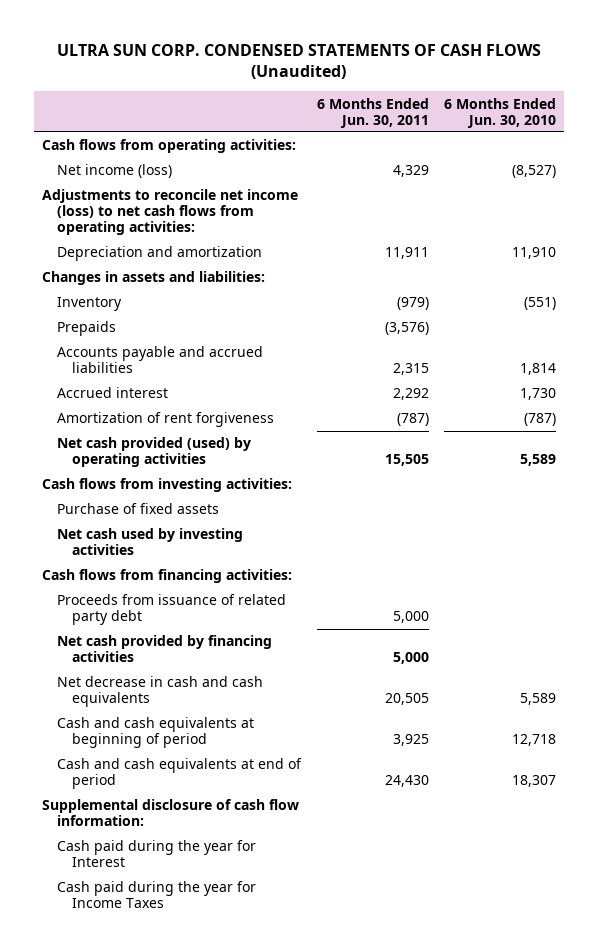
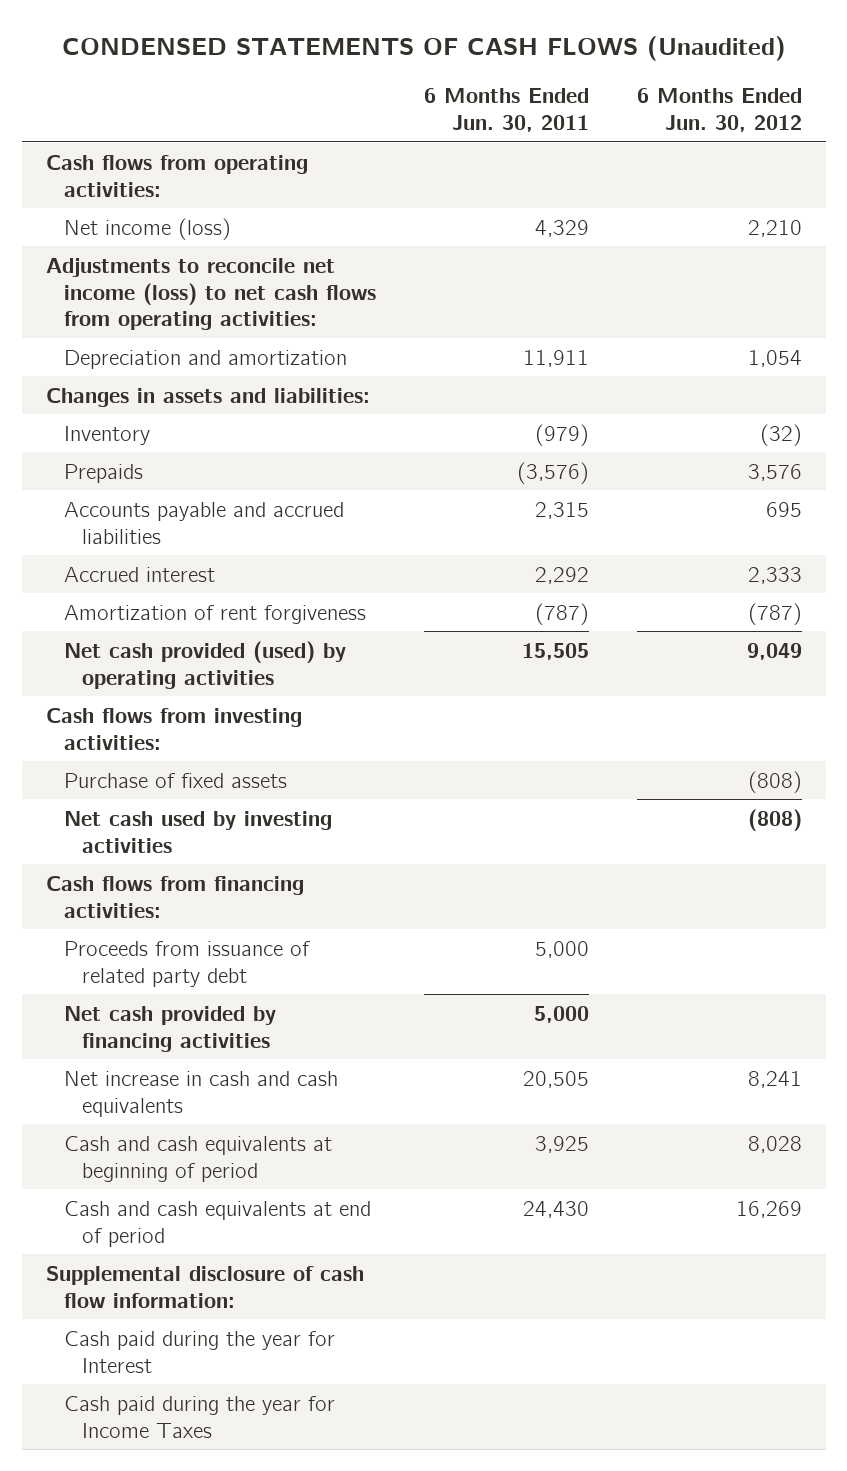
- ULTRA SUN CORP. CONDENSED STATEMENTS OF CASH FLOWS (Unaudited)
+ CONDENSED STATEMENTS OF CASH FLOWS (Unaudited)
- | 6 Months Ended Jun. 30, 2011 | 6 Months Ended Jun. 30, 2010
+ | 6 Months Ended Jun. 30, 2011 | 6 Months Ended Jun. 30, 2012
- Net decrease in cash and cash equivalents | 20,505 | 5,589
+ Net increase in cash and cash equivalents | 20,505 | 8,241

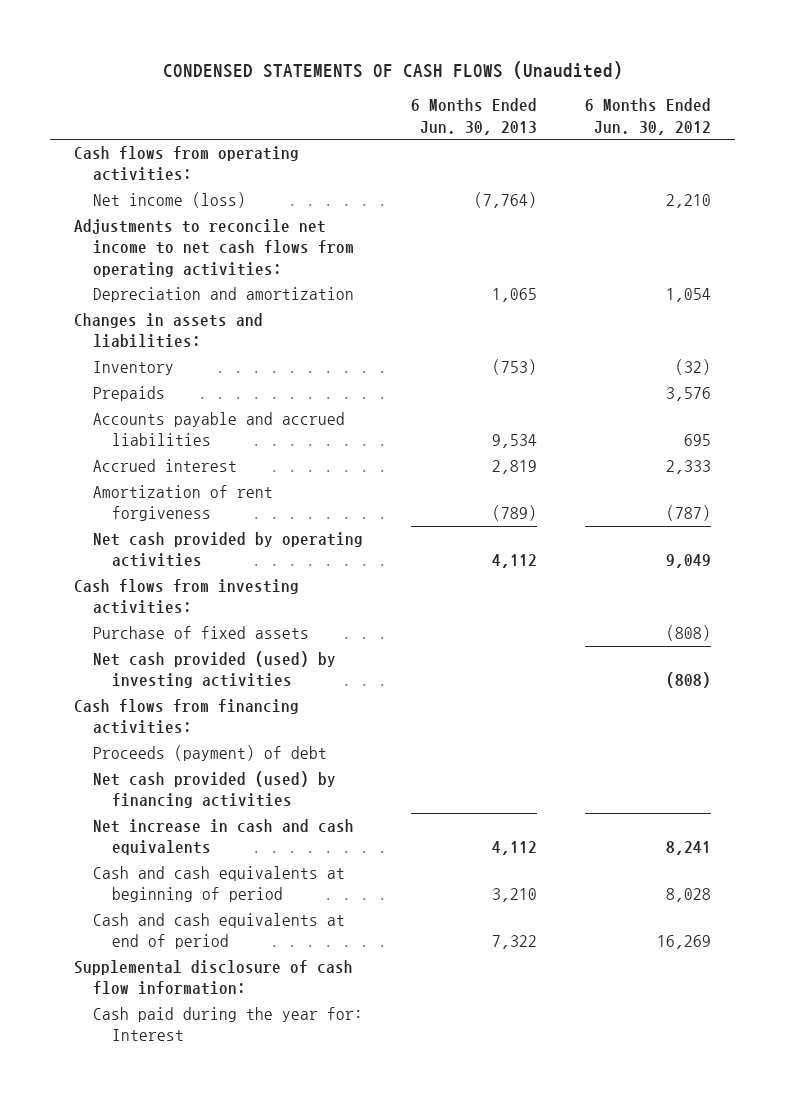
- | 6 Months Ended Jun. 30, 2011 | 6 Months Ended Jun. 30, 2012
+ | 6 Months Ended Jun. 30, 2013 | 6 Months Ended Jun. 30, 2012
- Adjustments to reconcile net income (loss) to net cash flows from operating activities:
+ Adjustments to reconcile net income to net cash flows from operating activities:
- Net cash provided (used) by operating activities | 15,505 | 9,049
+ Net cash provided by operating activities | 4,112 | 9,049
- Net cash used by investing activities | | (808)
+ Net cash provided (used) by investing activities | | (808)
- Proceeds from issuance of related party debt | 5,000 |
- Net cash provided by financing activities | 5,000 |
+ Proceeds (payment) of debt
+ Net cash provided (used) by financing activities
- Cash paid during the year for Interest
- Cash paid during the year for Income Taxes
+ Cash paid during the year for: Interest

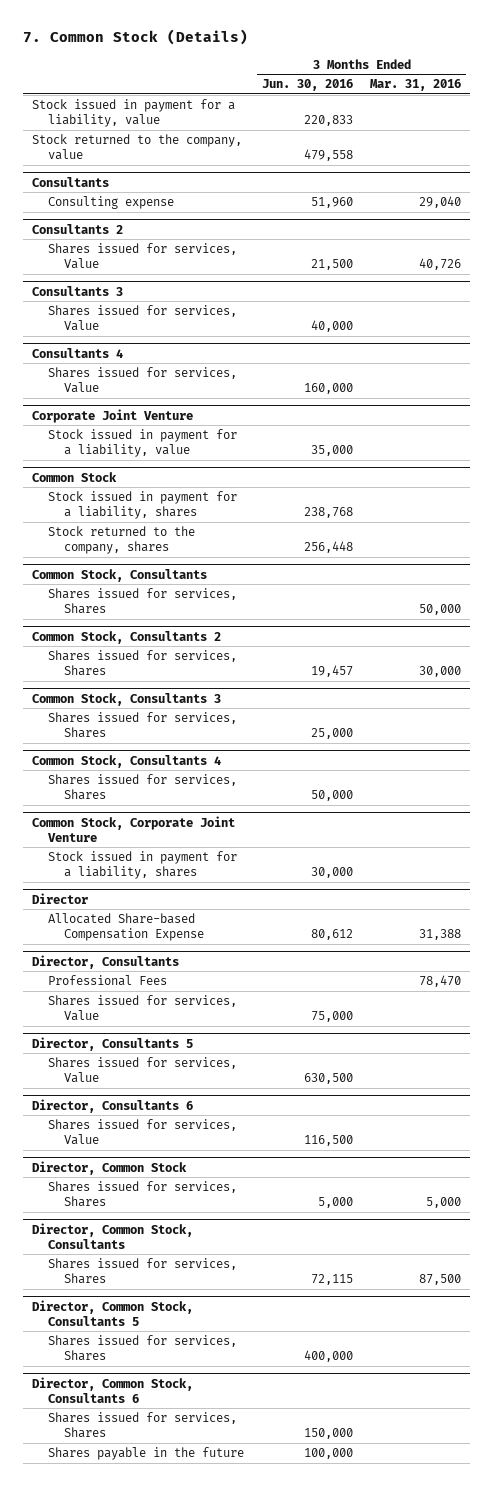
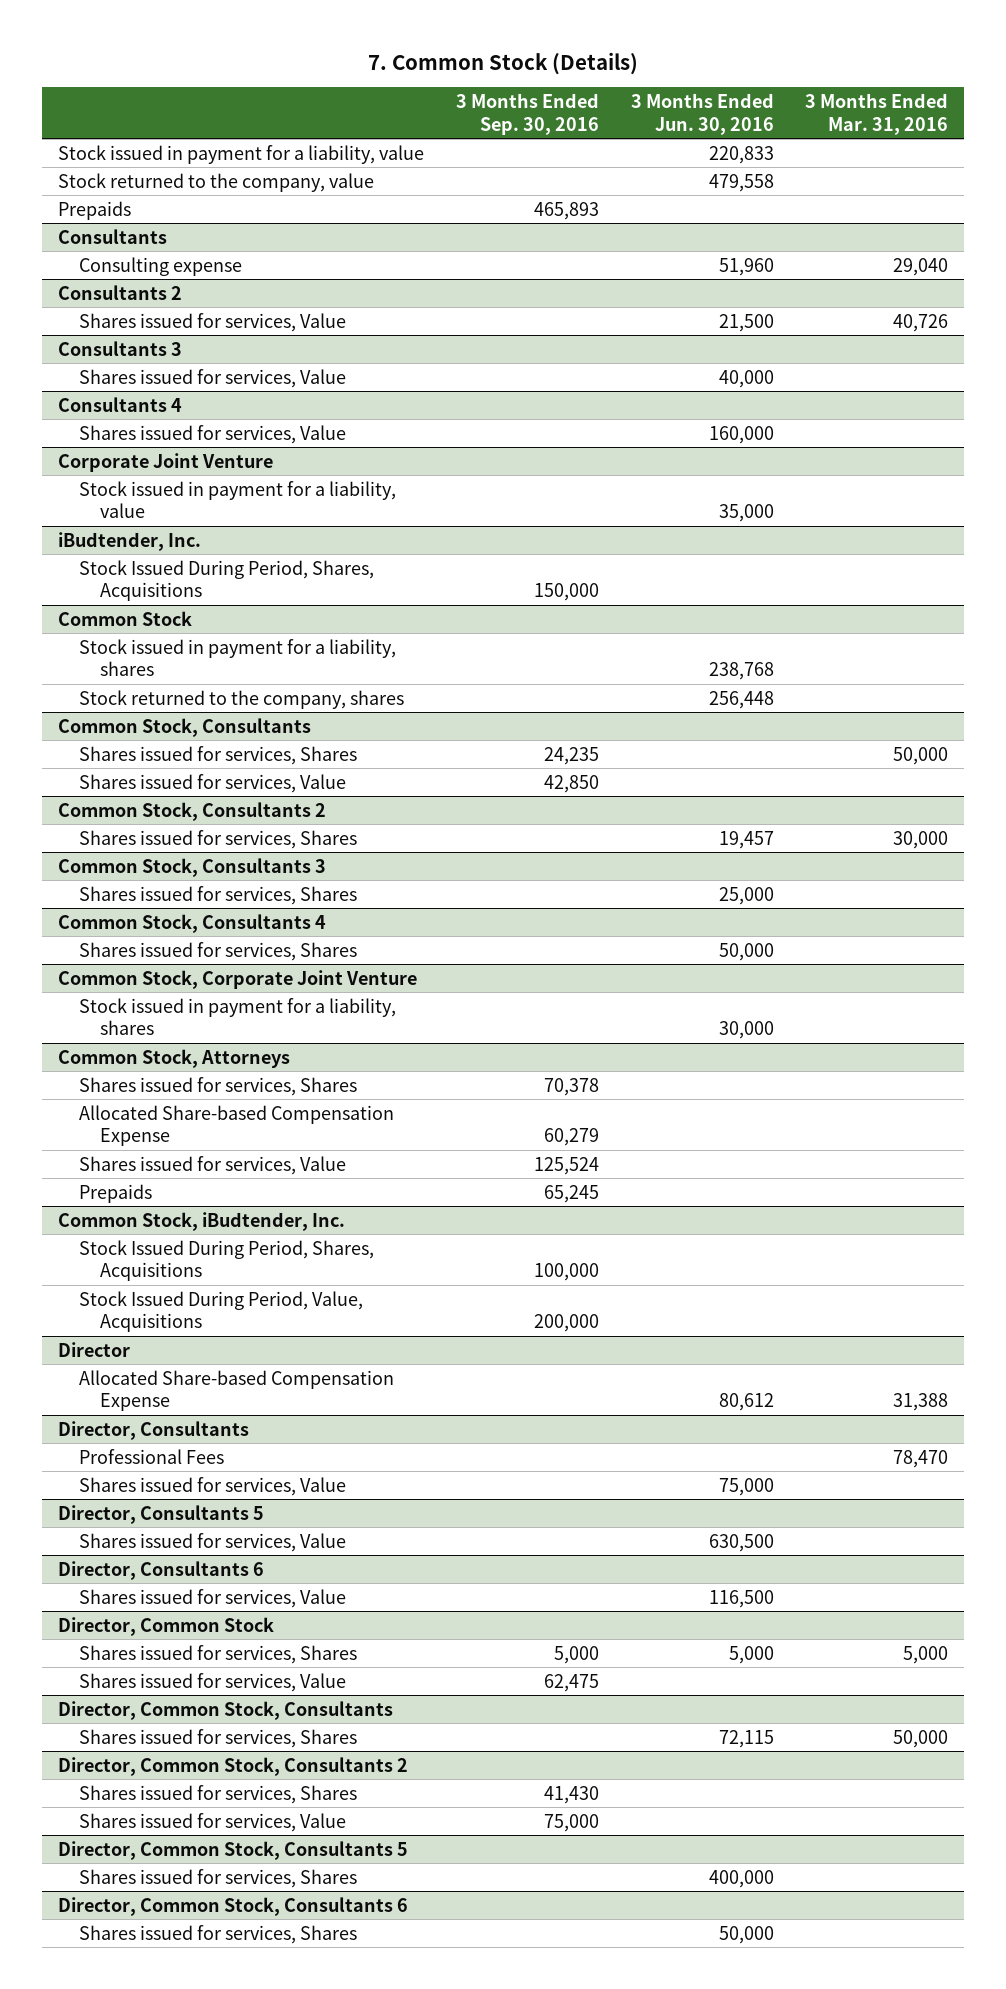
- | 3 Months Ended Jun. 30, 2016 | 3 Months Ended Mar. 31, 2016
+ | 3 Months Ended Sep. 30, 2016 | 3 Months Ended Jun. 30, 2016 | 3 Months Ended Mar. 31, 2016
+ Prepaids | 465,893 | |
+ iBudtender, Inc.
+ Stock Issued During Period, Shares, Acquisitions | 150,000 | |
@ Common Stock, Consultants
+ Shares issued for services, Value | 42,850 | |
+ Common Stock, Attorneys
+ Shares issued for services, Shares | 70,378 | |
+ Allocated Share-based Compensation Expense | 60,279 | |
+ Shares issued for services, Value | 125,524 | |
+ Prepaids | 65,245 | |
+ Common Stock, iBudtender, Inc.
+ Stock Issued During Period, Shares, Acquisitions | 100,000 | |
+ Stock Issued During Period, Value, Acquisitions | 200,000 | |
@ Director, Common Stock
+ Shares issued for services, Value | 62,475 | |
@ Director, Common Stock, Consultants
- Shares issued for services, Shares | 72,115 | 87,500
+ Shares issued for services, Shares | | 72,115 | 50,000
+ Director, Common Stock, Consultants 2
+ Shares issued for services, Shares | 41,430 | |
+ Shares issued for services, Value | 75,000 | |
@ Director, Common Stock, Consultants 6
- Shares issued for services, Shares | 150,000 |
- Shares payable in the future | 100,000 |
+ Shares issued for services, Shares | | 50,000 |

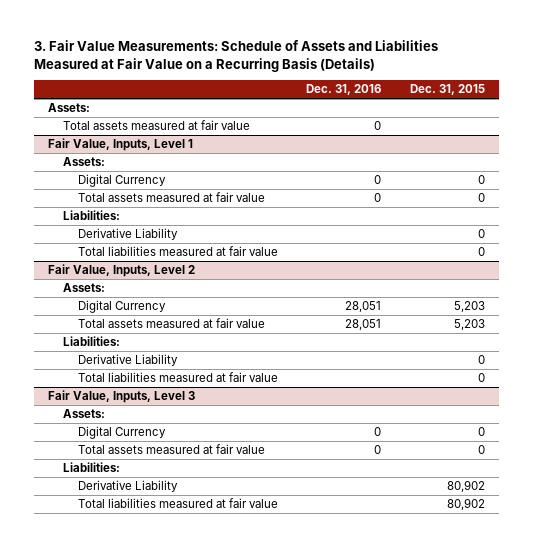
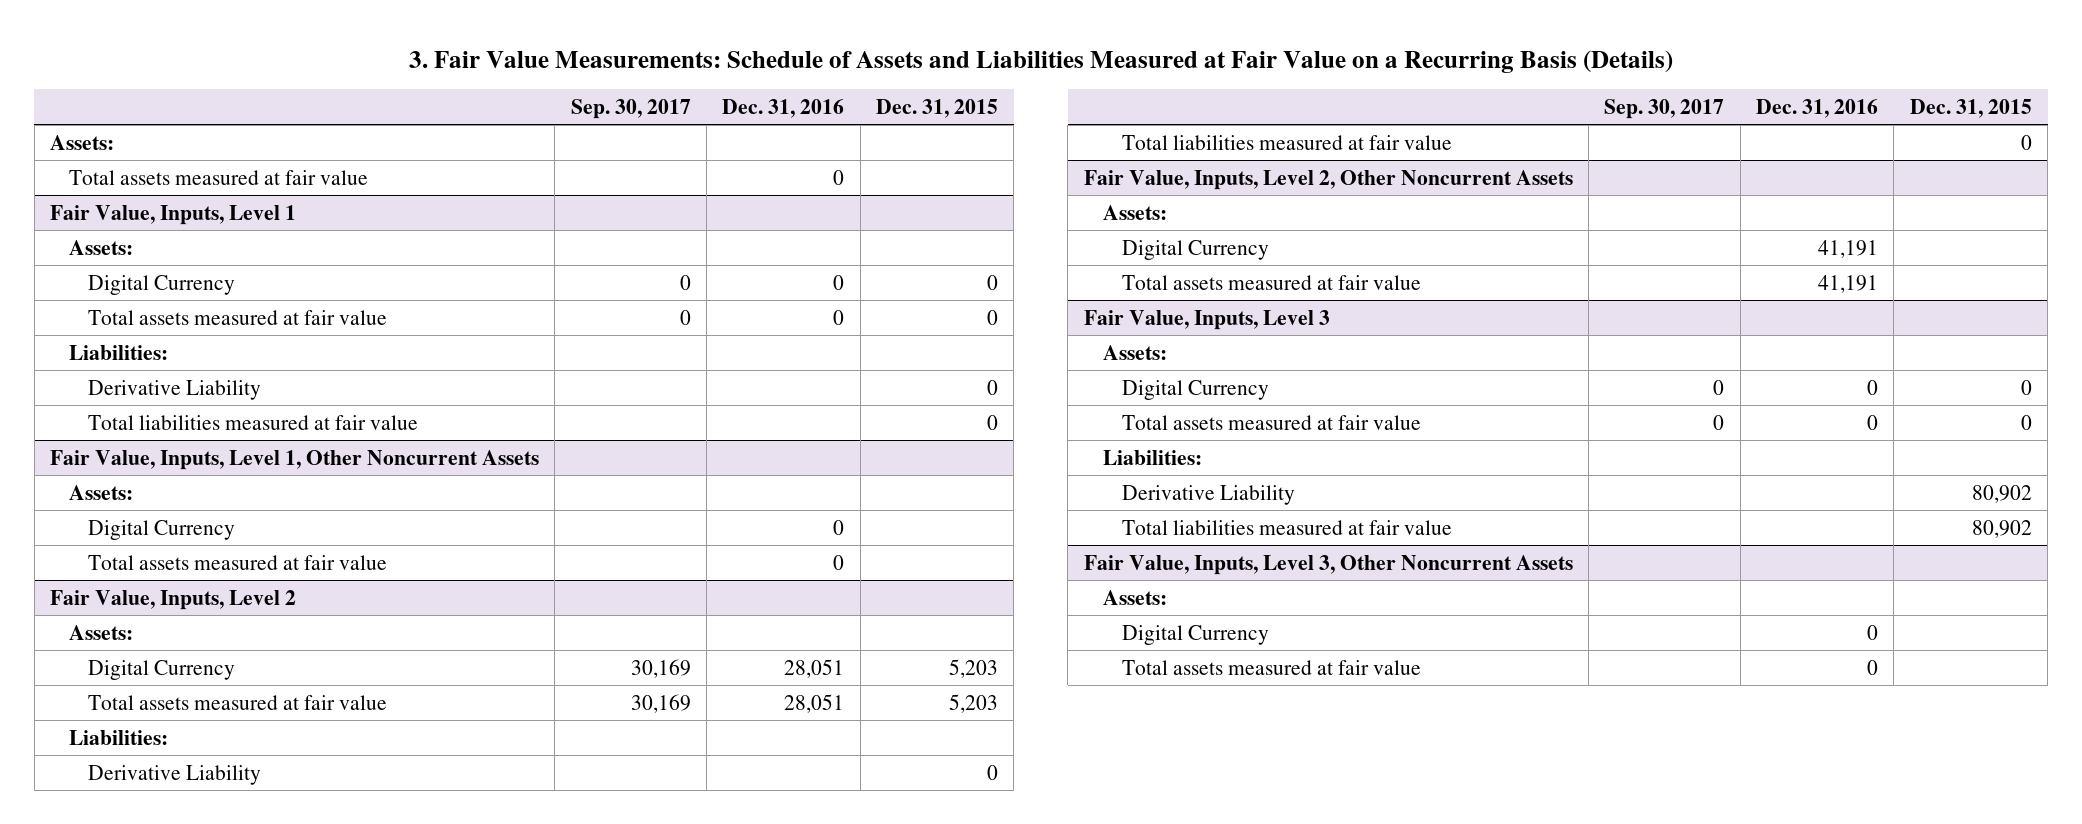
- | Dec. 31, 2016 | Dec. 31, 2015
+ | Sep. 30, 2017 | Dec. 31, 2016 | Dec. 31, 2015
+ Fair Value, Inputs, Level 1, Other Noncurrent Assets
+ Assets:
+ Digital Currency | | 0 |
+ Total assets measured at fair value | | 0 |
+ Fair Value, Inputs, Level 2, Other Noncurrent Assets
+ Assets:
+ Digital Currency | | 41,191 |
+ Total assets measured at fair value | | 41,191 |
+ Fair Value, Inputs, Level 3, Other Noncurrent Assets
+ Assets:
+ Digital Currency | | 0 |
+ Total assets measured at fair value | | 0 |

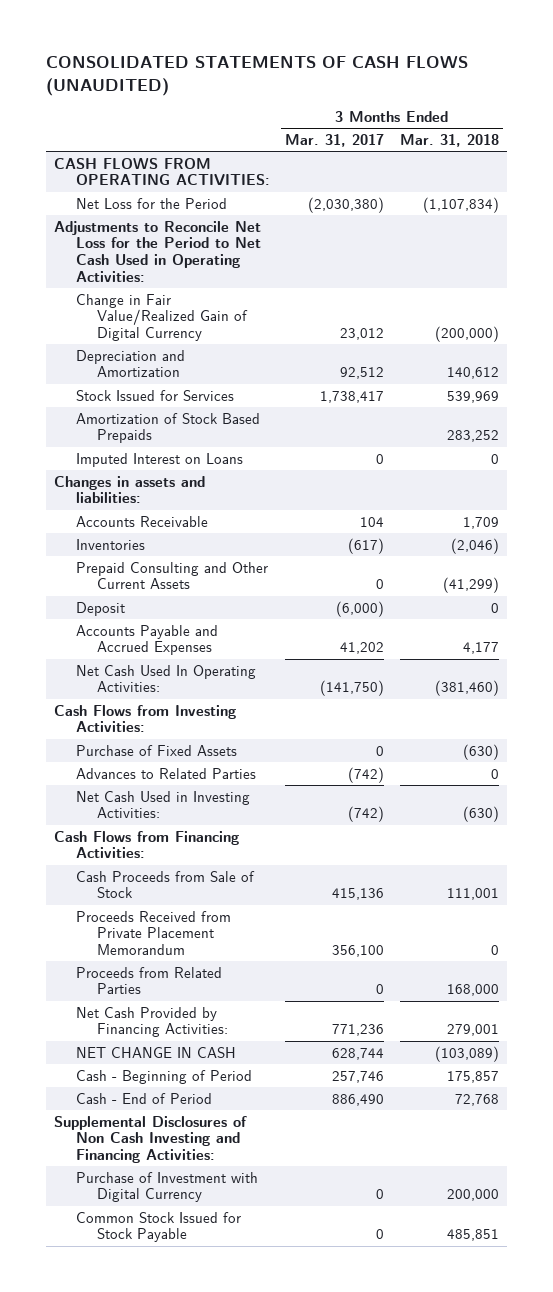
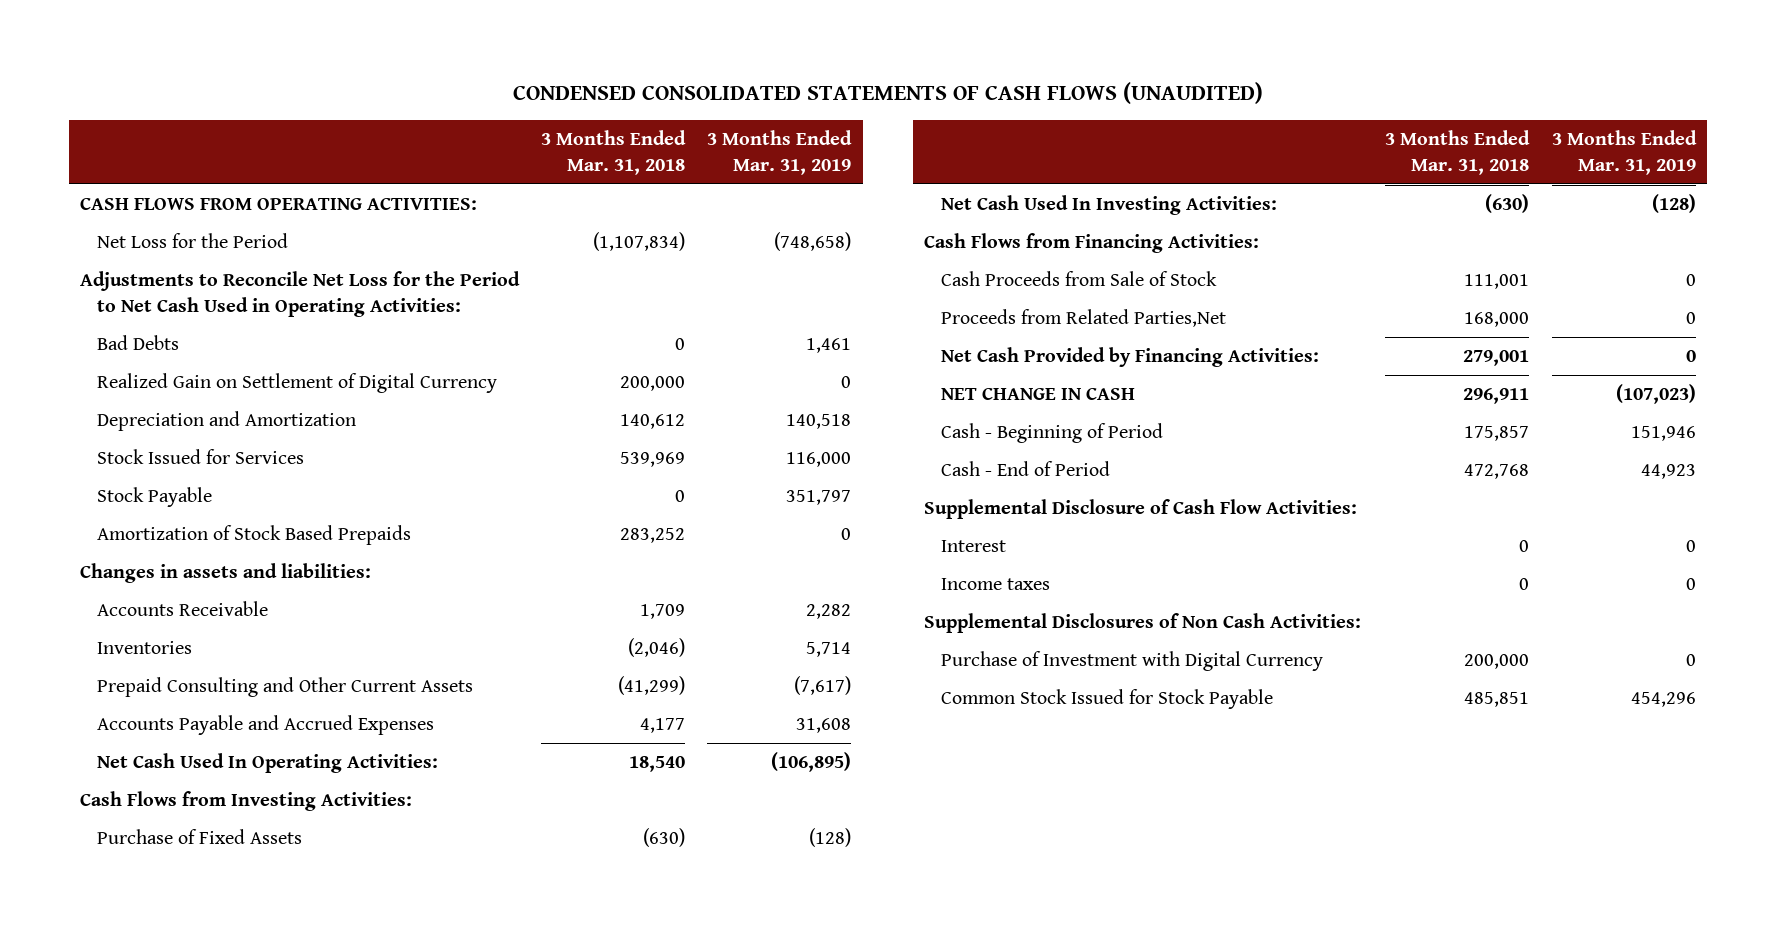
- CONSOLIDATED STATEMENTS OF CASH FLOWS (UNAUDITED)
+ CONDENSED CONSOLIDATED STATEMENTS OF CASH FLOWS (UNAUDITED)
- | 3 Months Ended Mar. 31, 2017 | 3 Months Ended Mar. 31, 2018
+ | 3 Months Ended Mar. 31, 2018 | 3 Months Ended Mar. 31, 2019
- Change in Fair Value/Realized Gain of Digital Currency | 23,012 | (200,000)
+ Bad Debts | 0 | 1,461
+ Realized Gain on Settlement of Digital Currency | 200,000 | 0
+ Stock Payable | 0 | 351,797
- Imputed Interest on Loans | 0 | 0
- Deposit | (6,000) | 0
- Net Cash Used In Operating Activities: | (141,750) | (381,460)
+ Net Cash Used In Operating Activities: | 18,540 | (106,895)
- Advances to Related Parties | (742) | 0
- Net Cash Used in Investing Activities: | (742) | (630)
+ Net Cash Used In Investing Activities: | (630) | (128)
- Proceeds Received from Private Placement Memorandum | 356,100 | 0
- Proceeds from Related Parties | 0 | 168,000
+ Proceeds from Related Parties,Net | 168,000 | 0
- NET CHANGE IN CASH | 628,744 | (103,089)
+ NET CHANGE IN CASH | 296,911 | (107,023)
- Cash - End of Period | 886,490 | 72,768
- Supplemental Disclosures of Non Cash Investing and Financing Activities:
+ Cash - End of Period | 472,768 | 44,923
+ Supplemental Disclosure of Cash Flow Activities:
+ Interest | 0 | 0
+ Income taxes | 0 | 0
+ Supplemental Disclosures of Non Cash Activities:

